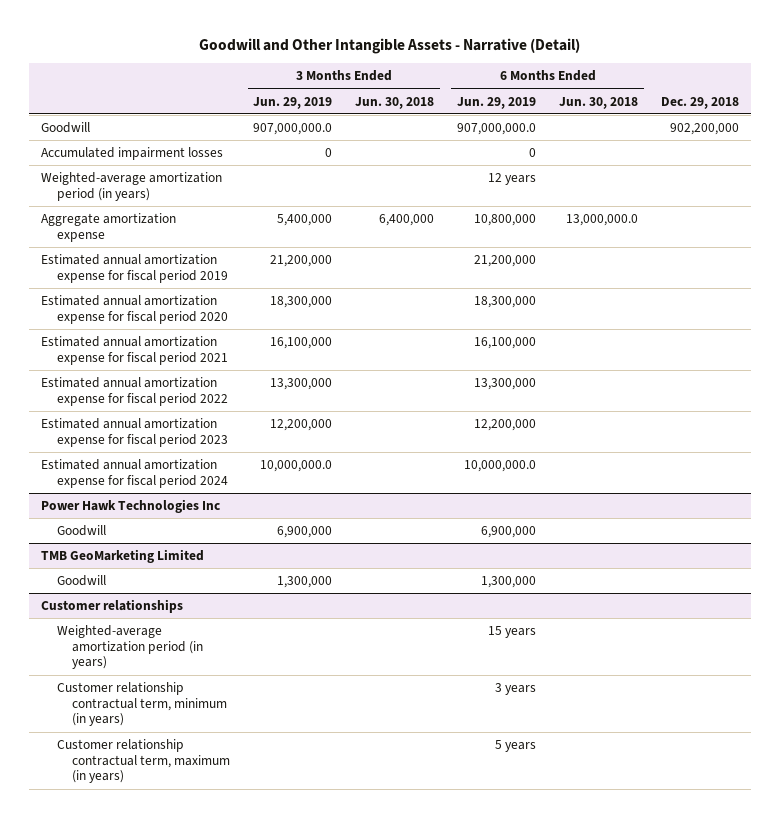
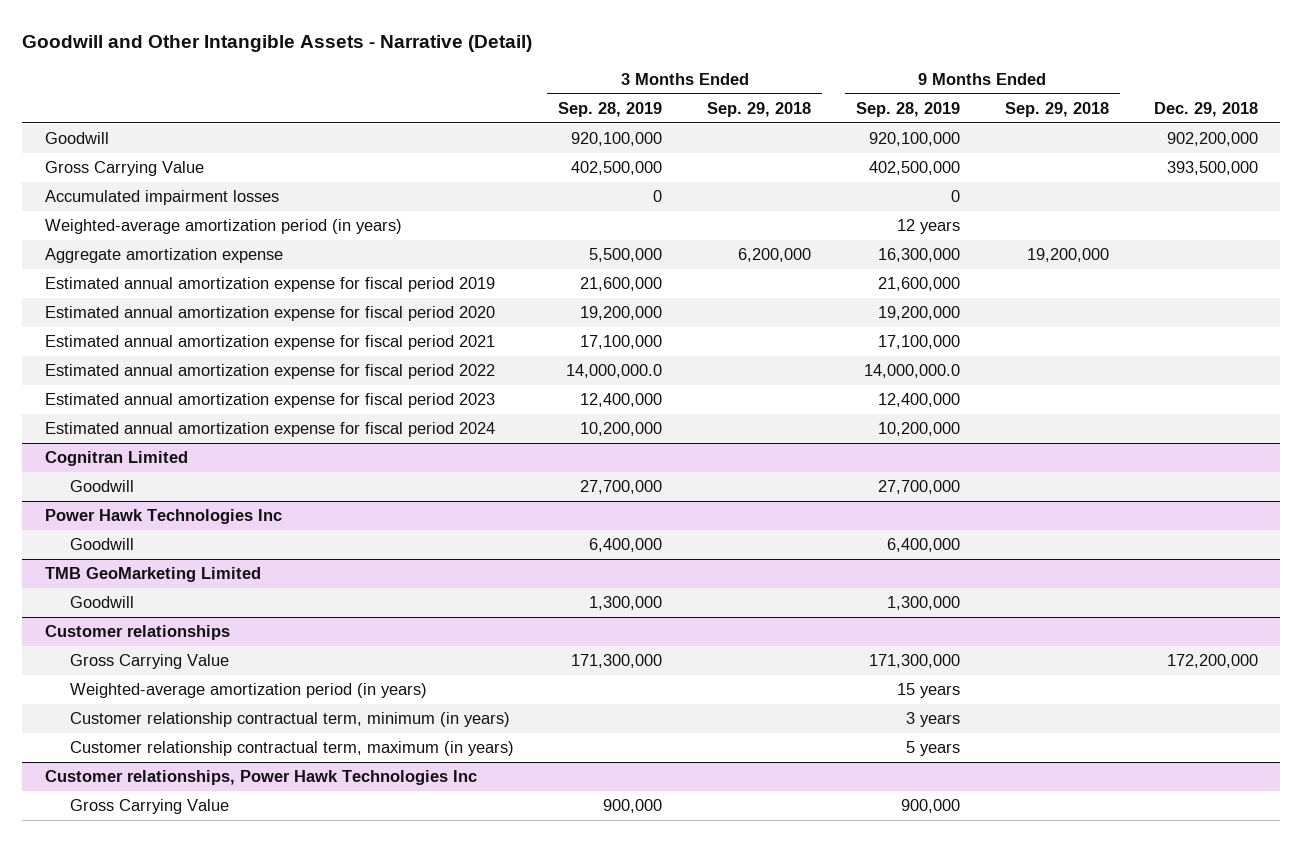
- | 3 Months Ended Jun. 29, 2019 | 3 Months Ended Jun. 30, 2018 | 6 Months Ended Jun. 29, 2019 | 6 Months Ended Jun. 30, 2018 | Dec. 29, 2018
+ | 3 Months Ended Sep. 28, 2019 | 3 Months Ended Sep. 29, 2018 | 9 Months Ended Sep. 28, 2019 | 9 Months Ended Sep. 29, 2018 | Dec. 29, 2018
+ Gross Carrying Value | 402,500,000 | | 402,500,000 | | 393,500,000
+ Cognitran Limited
+ Goodwill | 27,700,000 | | 27,700,000 | |
@ Customer relationships
+ Gross Carrying Value | 171,300,000 | | 171,300,000 | | 172,200,000
+ Customer relationships, Power Hawk Technologies Inc
+ Gross Carrying Value | 900,000 | | 900,000 | |

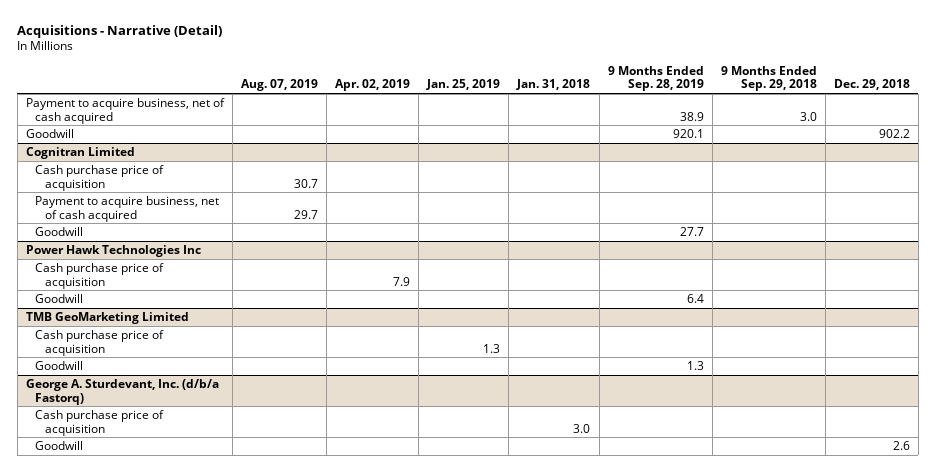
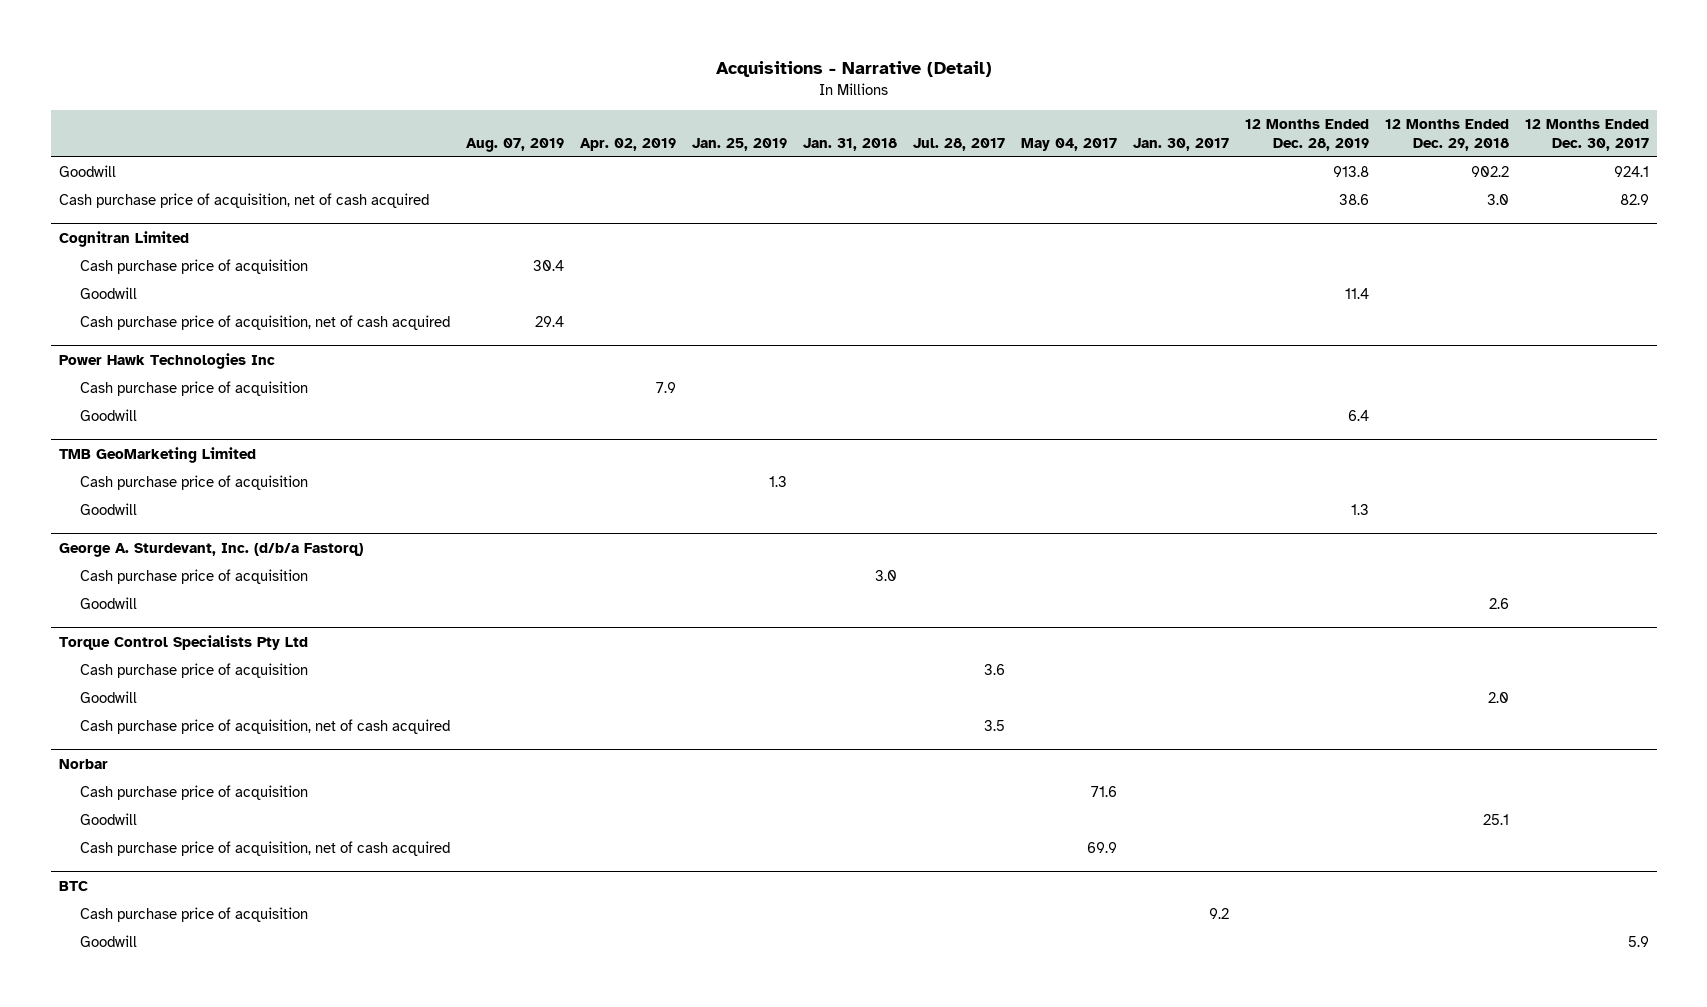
- | Aug. 07, 2019 | Apr. 02, 2019 | Jan. 25, 2019 | Jan. 31, 2018 | 9 Months Ended Sep. 28, 2019 | 9 Months Ended Sep. 29, 2018 | Dec. 29, 2018
+ | Aug. 07, 2019 | Apr. 02, 2019 | Jan. 25, 2019 | Jan. 31, 2018 | Jul. 28, 2017 | May 04, 2017 | Jan. 30, 2017 | 12 Months Ended Dec. 28, 2019 | 12 Months Ended Dec. 29, 2018 | 12 Months Ended Dec. 30, 2017
- Payment to acquire business, net of cash acquired | | | | | 38.9 | 3.0 |
+ Cash purchase price of acquisition, net of cash acquired | | | | | | | | 38.6 | 3.0 | 82.9
@ Cognitran Limited
- Cash purchase price of acquisition | 30.7 | | | | | |
- Payment to acquire business, net of cash acquired | 29.7 | | | | | |
+ Cash purchase price of acquisition | 30.4 | | | | | | | | |
+ Cash purchase price of acquisition, net of cash acquired | 29.4 | | | | | | | | |
+ Torque Control Specialists Pty Ltd
+ Cash purchase price of acquisition | | | | | 3.6 | | | | |
+ Goodwill | | | | | | | | | 2.0 |
+ Cash purchase price of acquisition, net of cash acquired | | | | | 3.5 | | | | |
+ Norbar
+ Cash purchase price of acquisition | | | | | | 71.6 | | | |
+ Goodwill | | | | | | | | | 25.1 |
+ Cash purchase price of acquisition, net of cash acquired | | | | | | 69.9 | | | |
+ BTC
+ Cash purchase price of acquisition | | | | | | | 9.2 | | |
+ Goodwill | | | | | | | | | | 5.9

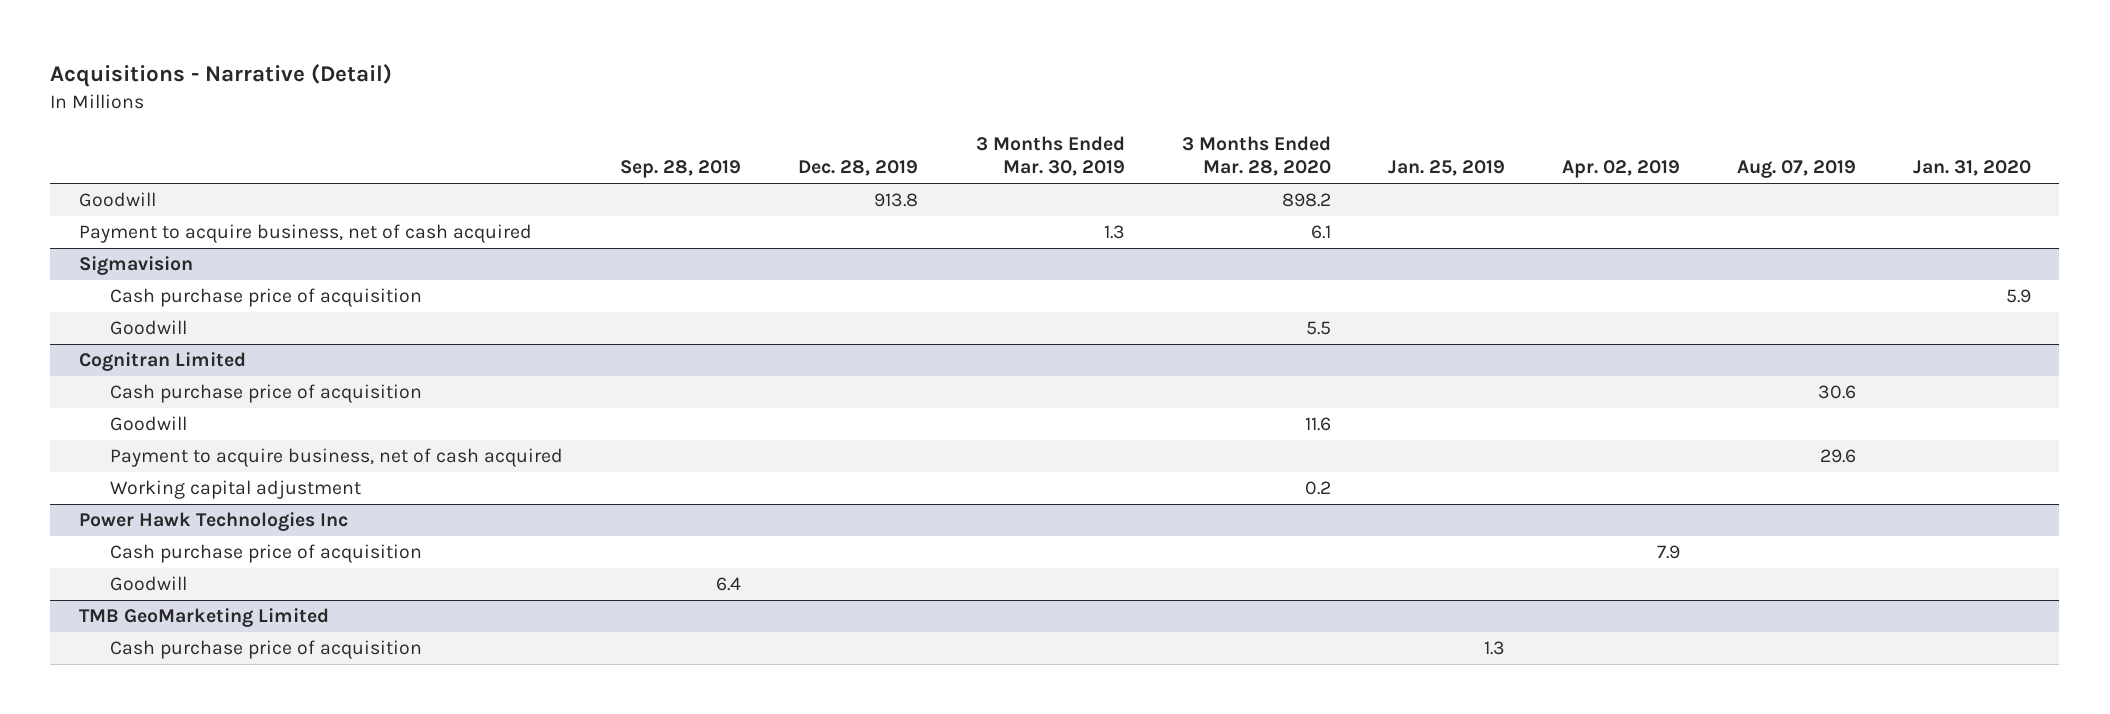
- | Aug. 07, 2019 | Apr. 02, 2019 | Jan. 25, 2019 | Jan. 31, 2018 | Jul. 28, 2017 | May 04, 2017 | Jan. 30, 2017 | 12 Months Ended Dec. 28, 2019 | 12 Months Ended Dec. 29, 2018 | 12 Months Ended Dec. 30, 2017
+ | Sep. 28, 2019 | Dec. 28, 2019 | 3 Months Ended Mar. 30, 2019 | 3 Months Ended Mar. 28, 2020 | Jan. 25, 2019 | Apr. 02, 2019 | Aug. 07, 2019 | Jan. 31, 2020
- Cash purchase price of acquisition, net of cash acquired | | | | | | | | 38.6 | 3.0 | 82.9
+ Payment to acquire business, net of cash acquired | | | 1.3 | 6.1 | | | |
+ Sigmavision
+ Cash purchase price of acquisition | | | | | | | | 5.9
+ Goodwill | | | | 5.5 | | | |
@ Cognitran Limited
- Cash purchase price of acquisition | 30.4 | | | | | | | | |
+ Cash purchase price of acquisition | | | | | | | 30.6 |
- Cash purchase price of acquisition, net of cash acquired | 29.4 | | | | | | | | |
+ Payment to acquire business, net of cash acquired | | | | | | | 29.6 |
+ Working capital adjustment | | | | 0.2 | | | |
@ TMB GeoMarketing Limited
- Goodwill | | | | | | | | 1.3 | |
- George A. Sturdevant, Inc. (d/b/a Fastorq)
- Cash purchase price of acquisition | | | | 3.0 | | | | | |
- Goodwill | | | | | | | | | 2.6 |
- Torque Control Specialists Pty Ltd
- Cash purchase price of acquisition | | | | | 3.6 | | | | |
- Goodwill | | | | | | | | | 2.0 |
- Cash purchase price of acquisition, net of cash acquired | | | | | 3.5 | | | | |
- Norbar
- Cash purchase price of acquisition | | | | | | 71.6 | | | |
- Goodwill | | | | | | | | | 25.1 |
- Cash purchase price of acquisition, net of cash acquired | | | | | | 69.9 | | | |
- BTC
- Cash purchase price of acquisition | | | | | | | 9.2 | | |
- Goodwill | | | | | | | | | | 5.9

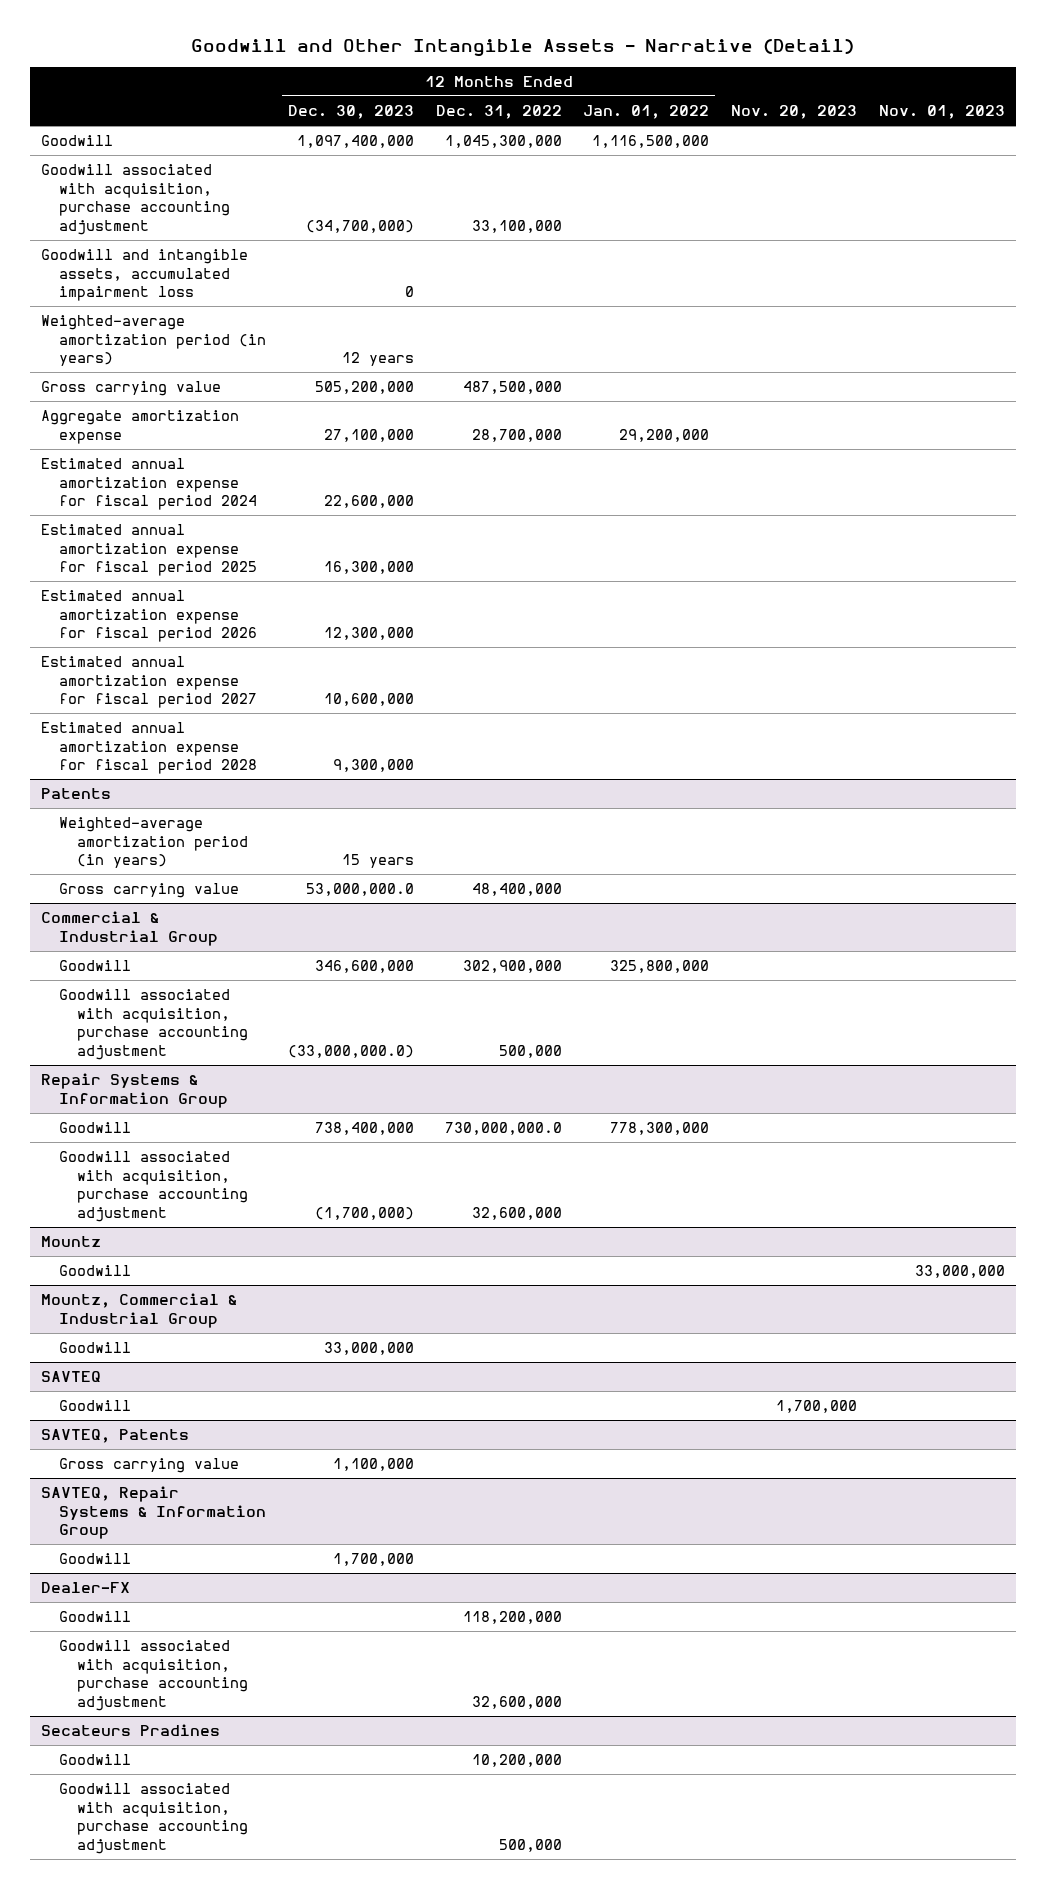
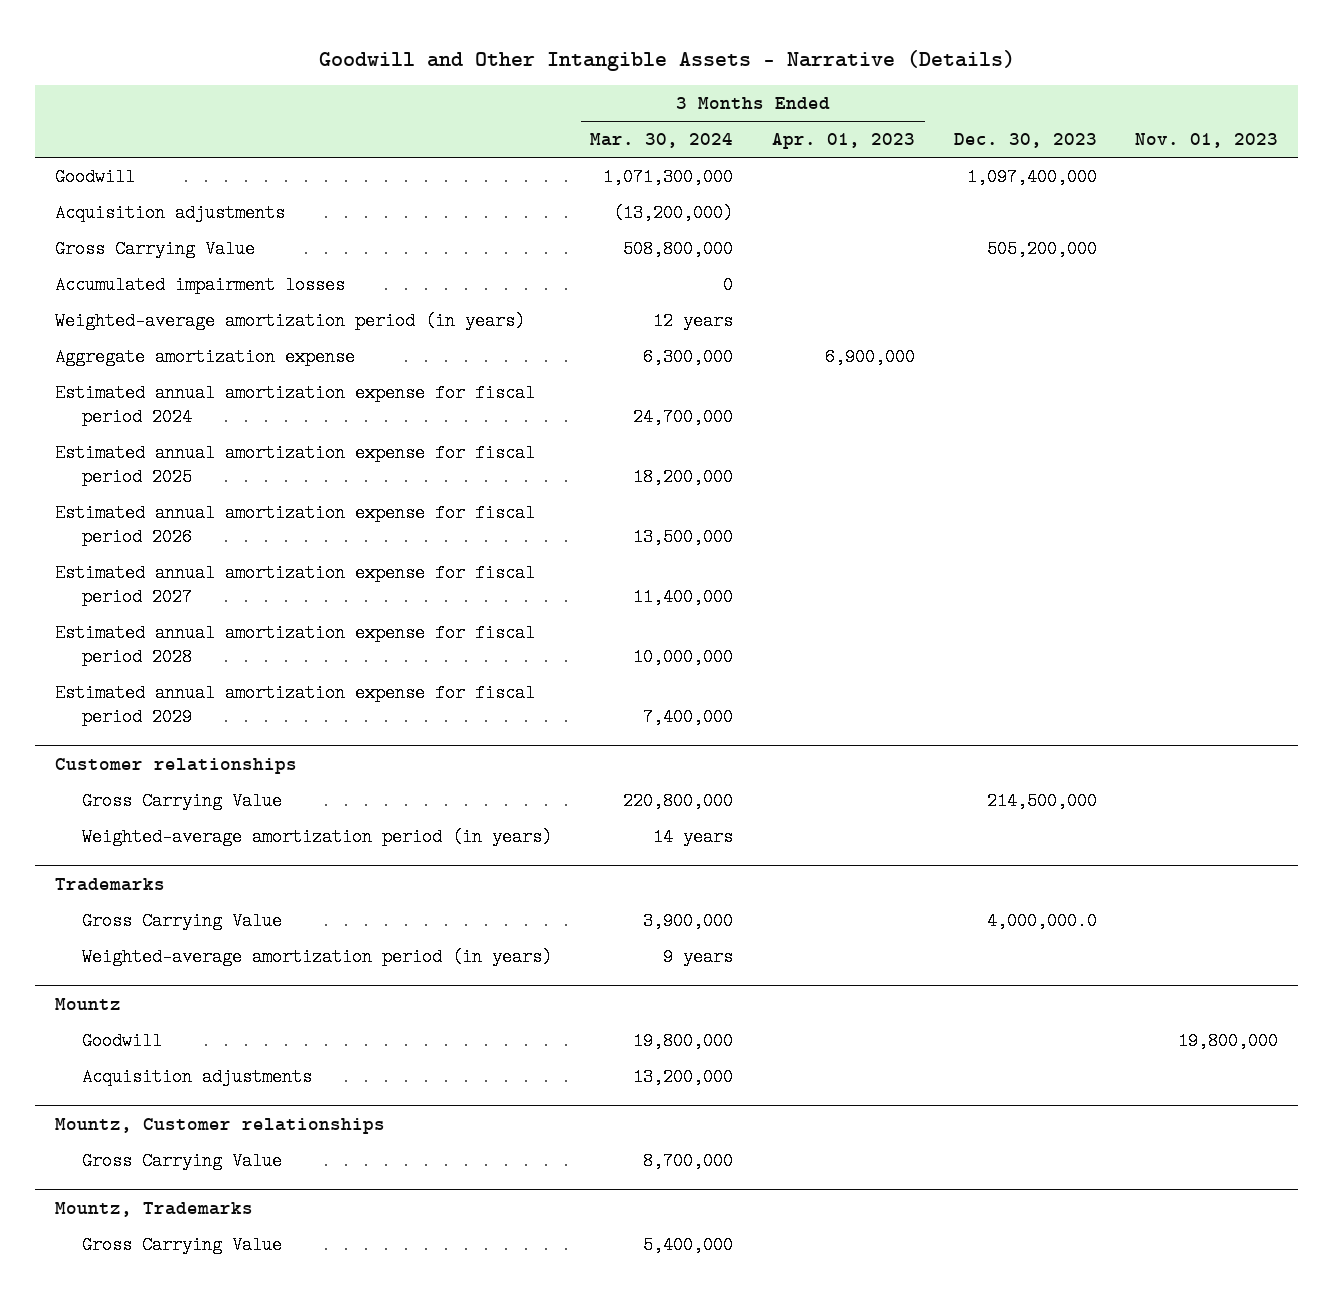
- Goodwill and Other Intangible Assets - Narrative (Detail)
+ Goodwill and Other Intangible Assets - Narrative (Details)
- | 12 Months Ended Dec. 30, 2023 | 12 Months Ended Dec. 31, 2022 | 12 Months Ended Jan. 01, 2022 | Nov. 20, 2023 | Nov. 01, 2023
+ | 3 Months Ended Mar. 30, 2024 | 3 Months Ended Apr. 01, 2023 | Dec. 30, 2023 | Nov. 01, 2023
- Goodwill associated with acquisition, purchase accounting adjustment | (34,700,000) | 33,100,000 | | |
- Goodwill and intangible assets, accumulated impairment loss | 0 | | | |
+ Acquisition adjustments | (13,200,000) | | |
+ Gross Carrying Value | 508,800,000 | | 505,200,000 |
+ Accumulated impairment losses | 0 | | |
- Gross carrying value | 505,200,000 | 487,500,000 | | |
- Patents
- Weighted-average amortization period (in years) | 15 years | | | |
- Gross carrying value | 53,000,000.0 | 48,400,000 | | |
- Commercial & Industrial Group
- Goodwill | 346,600,000 | 302,900,000 | 325,800,000 | |
- Goodwill associated with acquisition, purchase accounting adjustment | (33,000,000.0) | 500,000 | | |
- Repair Systems & Information Group
- Goodwill | 738,400,000 | 730,000,000.0 | 778,300,000 | |
- Goodwill associated with acquisition, purchase accounting adjustment | (1,700,000) | 32,600,000 | | |
+ Estimated annual amortization expense for fiscal period 2029 | 7,400,000 | | |
+ Customer relationships
+ Gross Carrying Value | 220,800,000 | | 214,500,000 |
+ Weighted-average amortization period (in years) | 14 years | | |
+ Trademarks
+ Gross Carrying Value | 3,900,000 | | 4,000,000.0 |
+ Weighted-average amortization period (in years) | 9 years | | |
@ Mountz
- Goodwill | | | | | 33,000,000
- Mountz, Commercial & Industrial Group
- Goodwill | 33,000,000 | | | |
- SAVTEQ
- Goodwill | | | | 1,700,000 |
- SAVTEQ, Patents
- Gross carrying value | 1,100,000 | | | |
- SAVTEQ, Repair Systems & Information Group
- Goodwill | 1,700,000 | | | |
- Dealer-FX
- Goodwill | | 118,200,000 | | |
- Goodwill associated with acquisition, purchase accounting adjustment | | 32,600,000 | | |
- Secateurs Pradines
- Goodwill | | 10,200,000 | | |
- Goodwill associated with acquisition, purchase accounting adjustment | | 500,000 | | |
@ Mountz
+ Goodwill | 19,800,000 | | | 19,800,000
+ Acquisition adjustments | 13,200,000 | | |
+ Mountz, Customer relationships
+ Gross Carrying Value | 8,700,000 | | |
+ Mountz, Trademarks
+ Gross Carrying Value | 5,400,000 | | |

